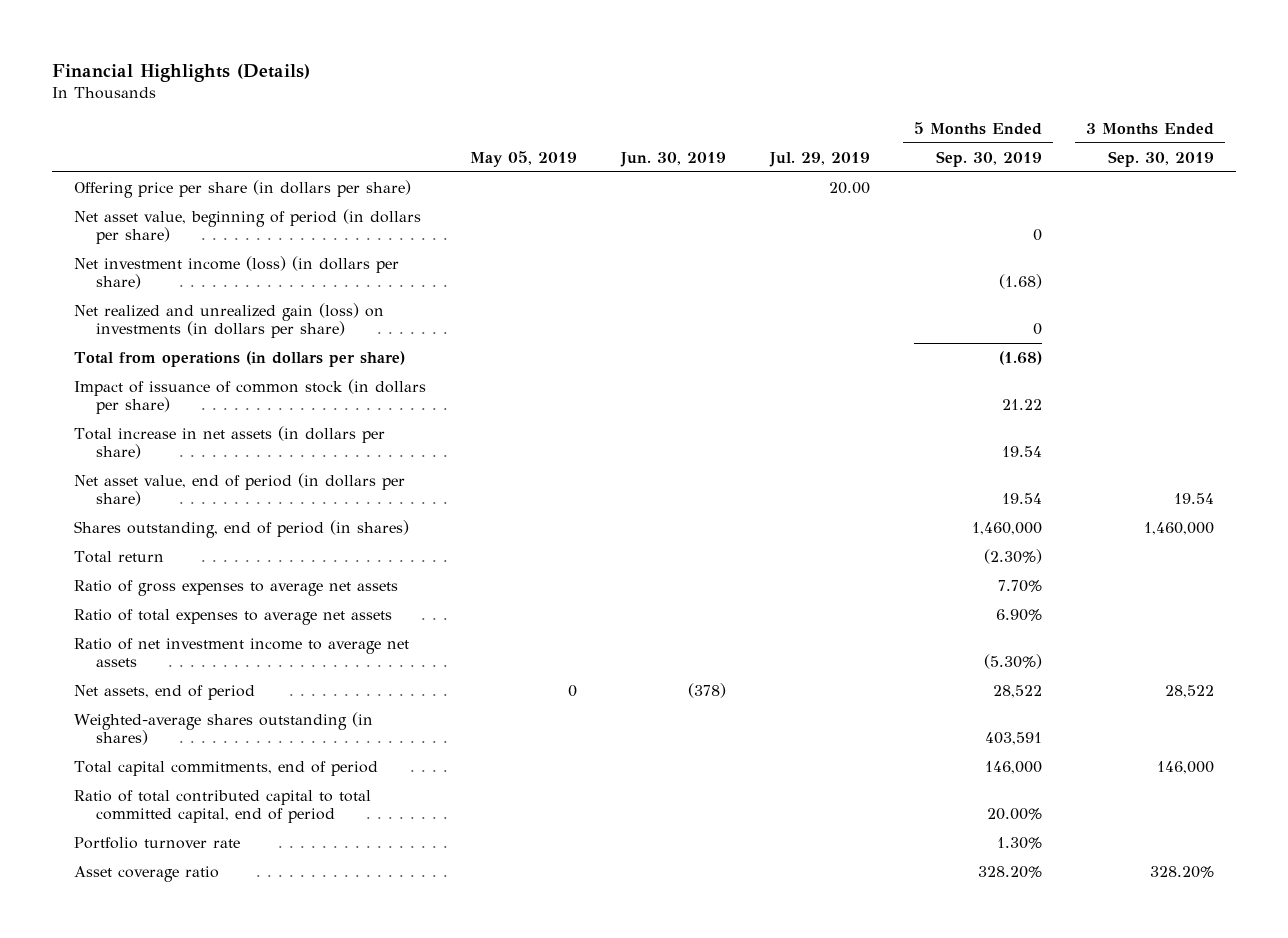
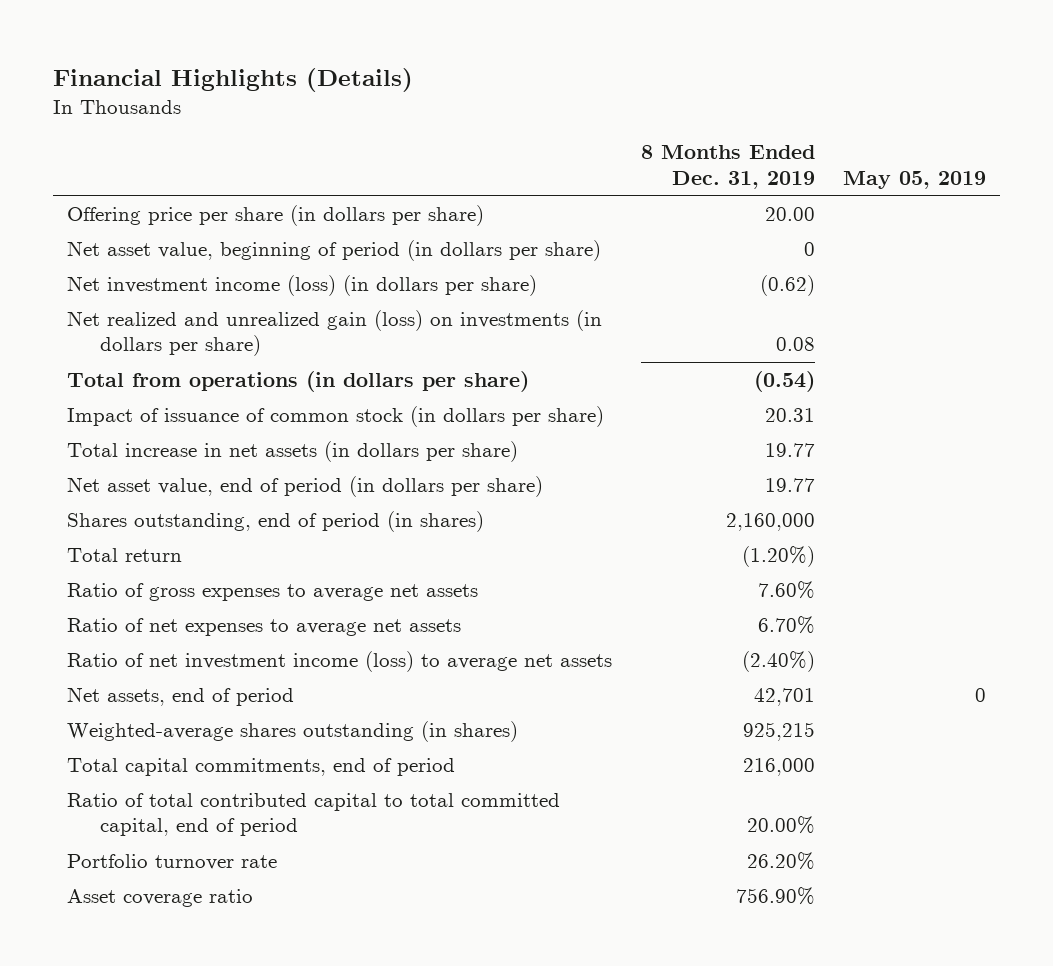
- | May 05, 2019 | Jun. 30, 2019 | Jul. 29, 2019 | 5 Months Ended Sep. 30, 2019 | 3 Months Ended Sep. 30, 2019
+ | 8 Months Ended Dec. 31, 2019 | May 05, 2019
- Ratio of total expenses to average net assets | | | | 6.90% |
- Ratio of net investment income to average net assets | | | | (5.30%) |
+ Ratio of net expenses to average net assets | 6.70% |
+ Ratio of net investment income (loss) to average net assets | (2.40%) |

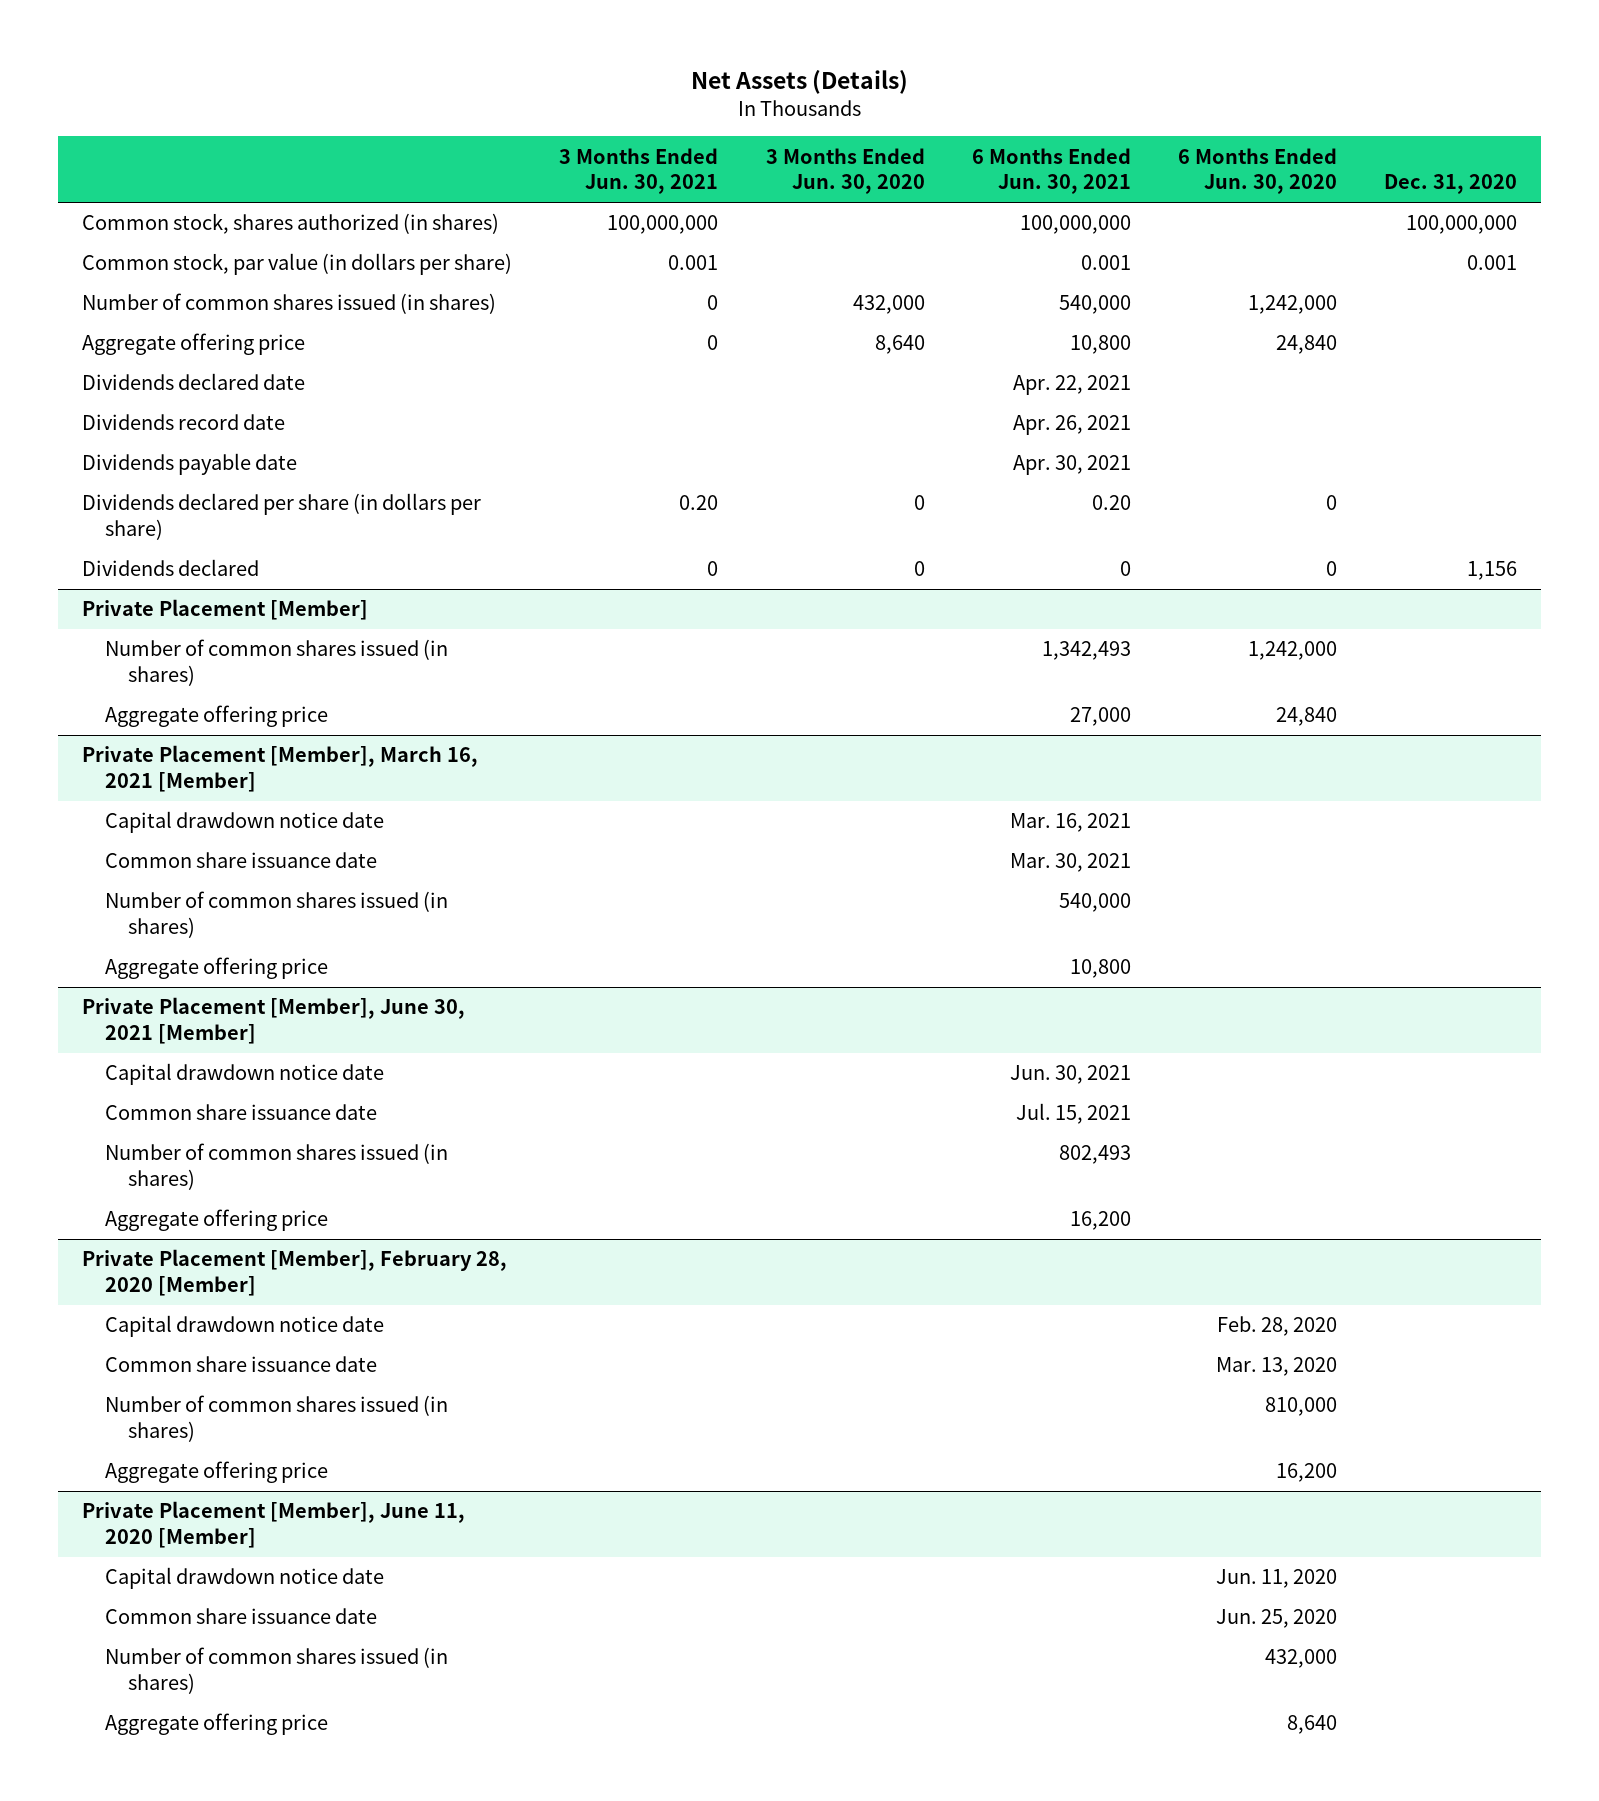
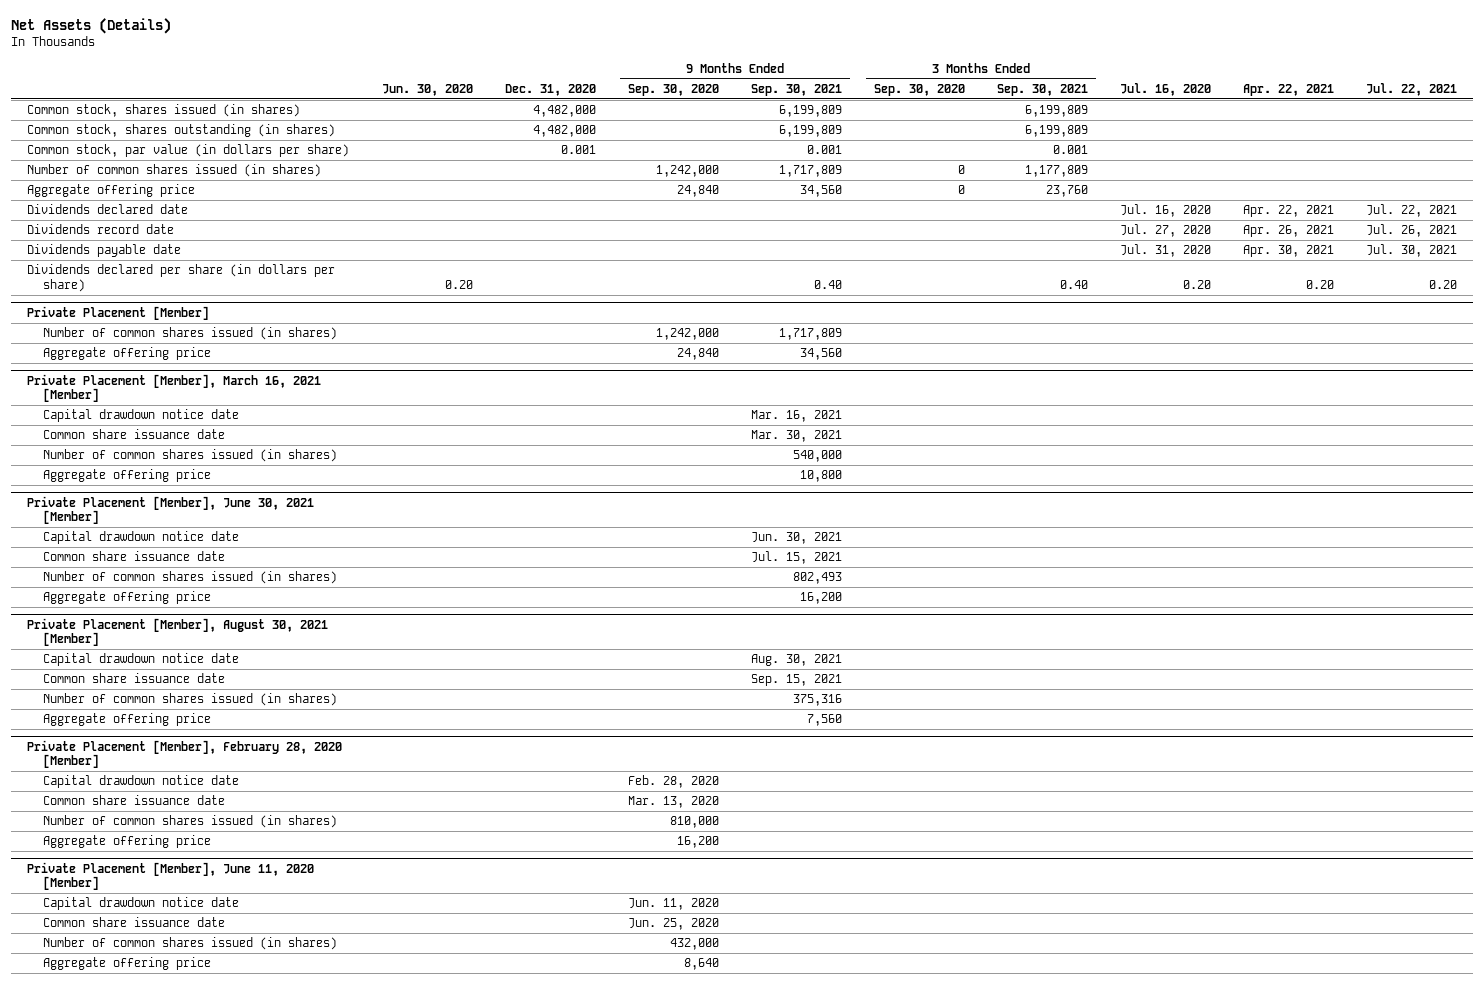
- | 3 Months Ended Jun. 30, 2021 | 3 Months Ended Jun. 30, 2020 | 6 Months Ended Jun. 30, 2021 | 6 Months Ended Jun. 30, 2020 | Dec. 31, 2020
+ | Jun. 30, 2020 | Dec. 31, 2020 | 9 Months Ended Sep. 30, 2020 | 9 Months Ended Sep. 30, 2021 | 3 Months Ended Sep. 30, 2020 | 3 Months Ended Sep. 30, 2021 | Jul. 16, 2020 | Apr. 22, 2021 | Jul. 22, 2021
- Common stock, shares authorized (in shares) | 100,000,000 | | 100,000,000 | | 100,000,000
+ Common stock, shares issued (in shares) | | 4,482,000 | | 6,199,809 | | 6,199,809 | | |
+ Common stock, shares outstanding (in shares) | | 4,482,000 | | 6,199,809 | | 6,199,809 | | |
- Dividends declared | 0 | 0 | 0 | 0 | 1,156
+ Private Placement [Member], August 30, 2021 [Member]
+ Capital drawdown notice date | | | | Aug. 30, 2021 | | | | |
+ Common share issuance date | | | | Sep. 15, 2021 | | | | |
+ Number of common shares issued (in shares) | | | | 375,316 | | | | |
+ Aggregate offering price | | | | 7,560 | | | | |

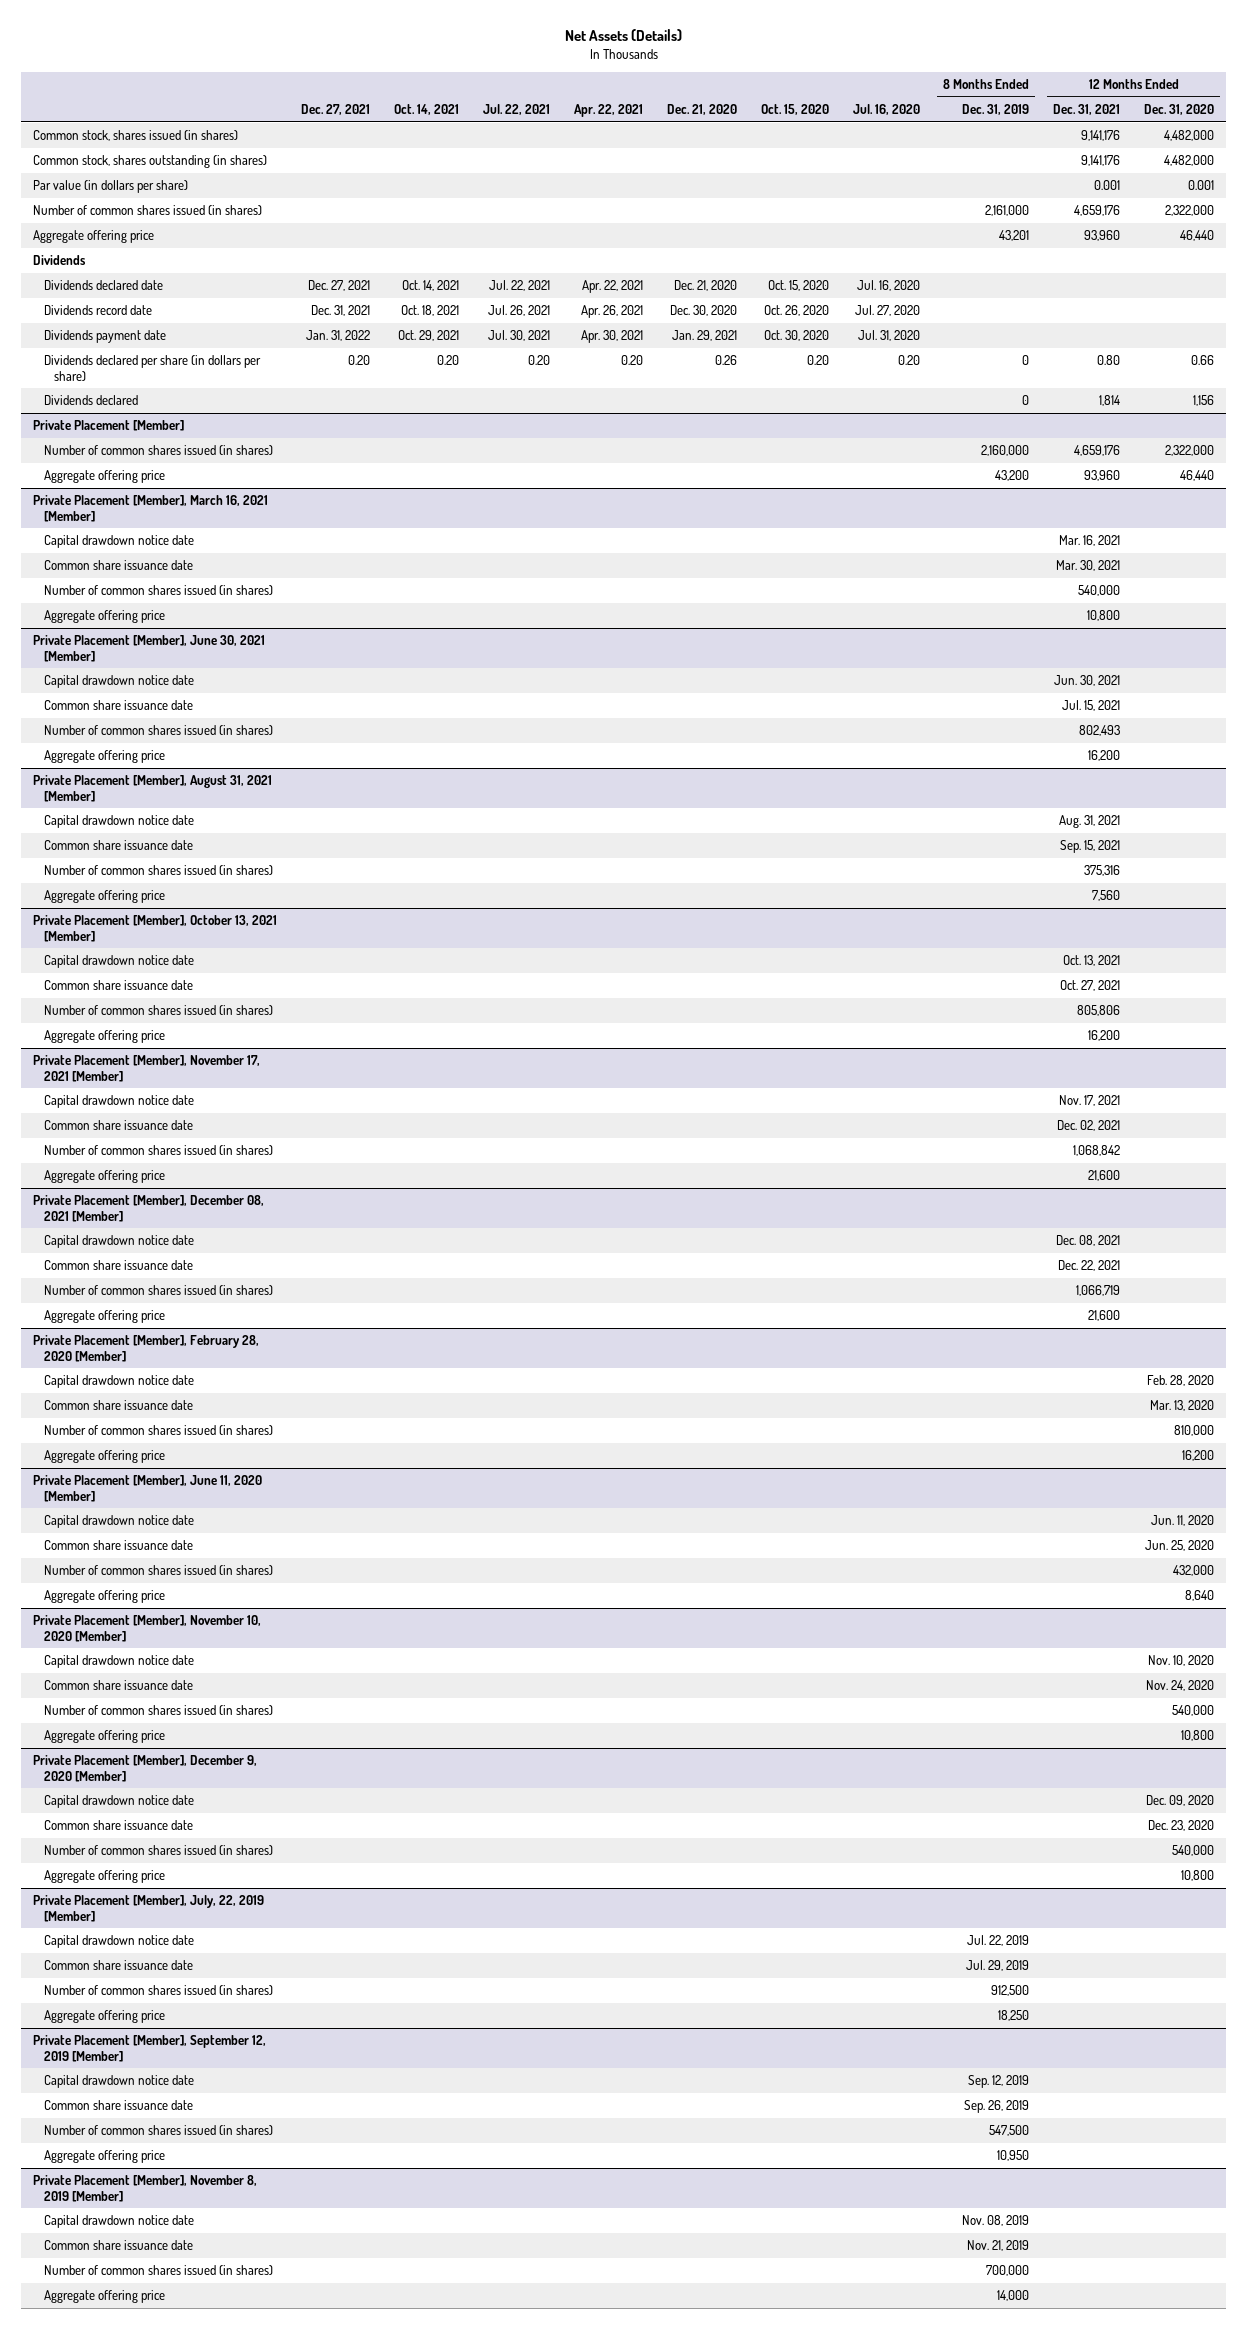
- | Jun. 30, 2020 | Dec. 31, 2020 | 9 Months Ended Sep. 30, 2020 | 9 Months Ended Sep. 30, 2021 | 3 Months Ended Sep. 30, 2020 | 3 Months Ended Sep. 30, 2021 | Jul. 16, 2020 | Apr. 22, 2021 | Jul. 22, 2021
+ | Dec. 27, 2021 | Oct. 14, 2021 | Jul. 22, 2021 | Apr. 22, 2021 | Dec. 21, 2020 | Oct. 15, 2020 | Jul. 16, 2020 | 8 Months Ended Dec. 31, 2019 | 12 Months Ended Dec. 31, 2021 | 12 Months Ended Dec. 31, 2020
- Common stock, par value (in dollars per share) | | 0.001 | | 0.001 | | 0.001 | | |
+ Par value (in dollars per share) | | | | | | | | | 0.001 | 0.001
+ Dividends
- Dividends payable date | | | | | | | Jul. 31, 2020 | Apr. 30, 2021 | Jul. 30, 2021
+ Dividends payment date | Jan. 31, 2022 | Oct. 29, 2021 | Jul. 30, 2021 | Apr. 30, 2021 | Jan. 29, 2021 | Oct. 30, 2020 | Jul. 31, 2020 | | |
+ Dividends declared | | | | | | | | 0 | 1,814 | 1,156
- Private Placement [Member], August 30, 2021 [Member]
+ Private Placement [Member], August 31, 2021 [Member]
+ Private Placement [Member], October 13, 2021 [Member]
+ Capital drawdown notice date | | | | | | | | | Oct. 13, 2021 |
+ Common share issuance date | | | | | | | | | Oct. 27, 2021 |
+ Number of common shares issued (in shares) | | | | | | | | | 805,806 |
+ Aggregate offering price | | | | | | | | | 16,200 |
+ Private Placement [Member], November 17, 2021 [Member]
+ Capital drawdown notice date | | | | | | | | | Nov. 17, 2021 |
+ Common share issuance date | | | | | | | | | Dec. 02, 2021 |
+ Number of common shares issued (in shares) | | | | | | | | | 1,068,842 |
+ Aggregate offering price | | | | | | | | | 21,600 |
+ Private Placement [Member], December 08, 2021 [Member]
+ Capital drawdown notice date | | | | | | | | | Dec. 08, 2021 |
+ Common share issuance date | | | | | | | | | Dec. 22, 2021 |
+ Number of common shares issued (in shares) | | | | | | | | | 1,066,719 |
+ Aggregate offering price | | | | | | | | | 21,600 |
+ Private Placement [Member], November 10, 2020 [Member]
+ Capital drawdown notice date | | | | | | | | | | Nov. 10, 2020
+ Common share issuance date | | | | | | | | | | Nov. 24, 2020
+ Number of common shares issued (in shares) | | | | | | | | | | 540,000
+ Aggregate offering price | | | | | | | | | | 10,800
+ Private Placement [Member], December 9, 2020 [Member]
+ Capital drawdown notice date | | | | | | | | | | Dec. 09, 2020
+ Common share issuance date | | | | | | | | | | Dec. 23, 2020
+ Number of common shares issued (in shares) | | | | | | | | | | 540,000
+ Aggregate offering price | | | | | | | | | | 10,800
+ Private Placement [Member], July, 22, 2019 [Member]
+ Capital drawdown notice date | | | | | | | | Jul. 22, 2019 | |
+ Common share issuance date | | | | | | | | Jul. 29, 2019 | |
+ Number of common shares issued (in shares) | | | | | | | | 912,500 | |
+ Aggregate offering price | | | | | | | | 18,250 | |
+ Private Placement [Member], September 12, 2019 [Member]
+ Capital drawdown notice date | | | | | | | | Sep. 12, 2019 | |
+ Common share issuance date | | | | | | | | Sep. 26, 2019 | |
+ Number of common shares issued (in shares) | | | | | | | | 547,500 | |
+ Aggregate offering price | | | | | | | | 10,950 | |
+ Private Placement [Member], November 8, 2019 [Member]
+ Capital drawdown notice date | | | | | | | | Nov. 08, 2019 | |
+ Common share issuance date | | | | | | | | Nov. 21, 2019 | |
+ Number of common shares issued (in shares) | | | | | | | | 700,000 | |
+ Aggregate offering price | | | | | | | | 14,000 | |

